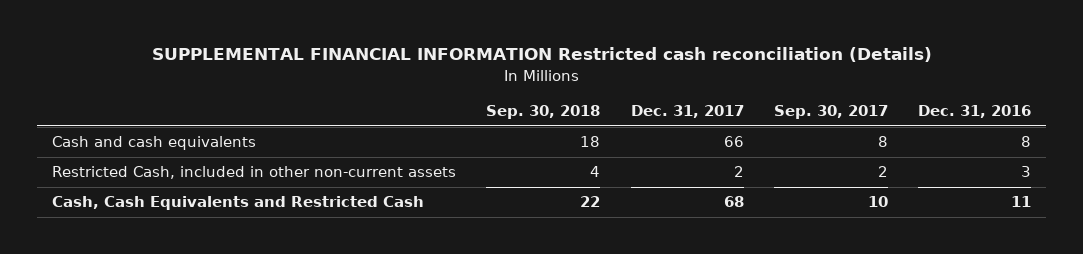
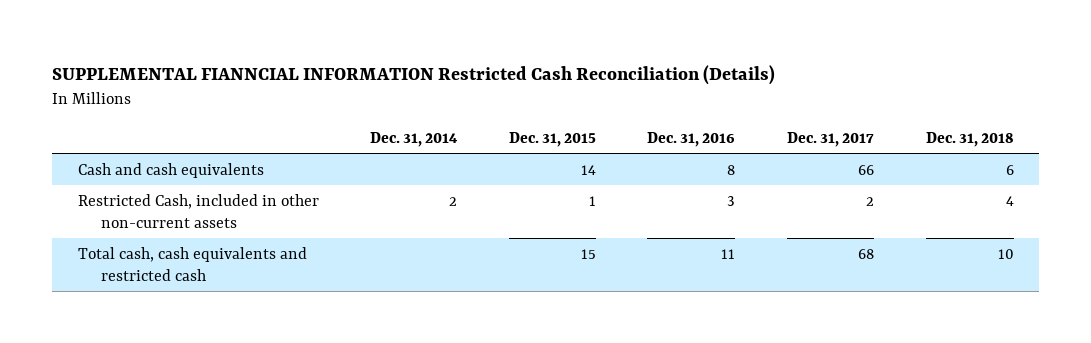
- SUPPLEMENTAL FINANCIAL INFORMATION Restricted cash reconciliation (Details)
+ SUPPLEMENTAL FIANNCIAL INFORMATION Restricted Cash Reconciliation (Details)
- | Sep. 30, 2018 | Dec. 31, 2017 | Sep. 30, 2017 | Dec. 31, 2016
+ | Dec. 31, 2014 | Dec. 31, 2015 | Dec. 31, 2016 | Dec. 31, 2017 | Dec. 31, 2018
- Cash, Cash Equivalents and Restricted Cash | 22 | 68 | 10 | 11
+ Total cash, cash equivalents and restricted cash | | 15 | 11 | 68 | 10

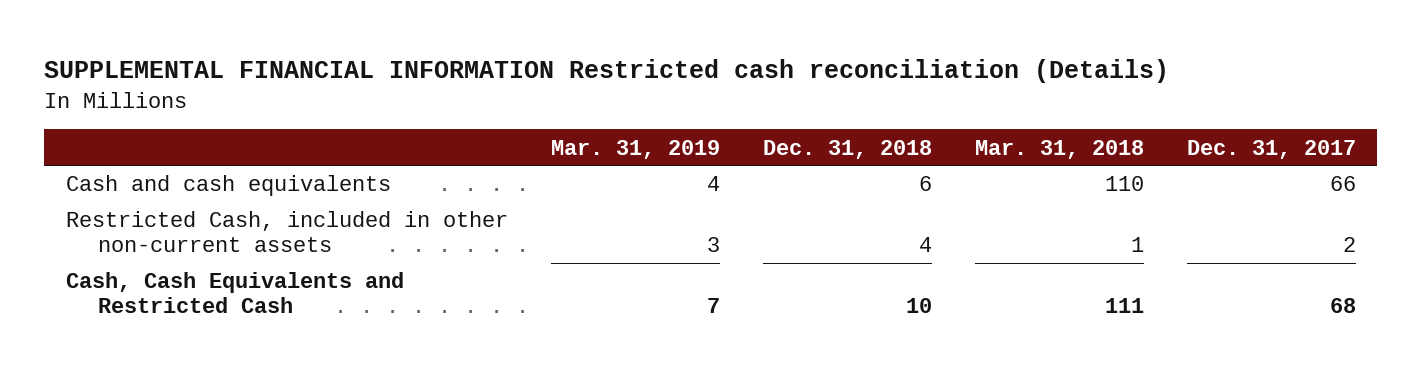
- SUPPLEMENTAL FIANNCIAL INFORMATION Restricted Cash Reconciliation (Details)
+ SUPPLEMENTAL FINANCIAL INFORMATION Restricted cash reconciliation (Details)
- | Dec. 31, 2014 | Dec. 31, 2015 | Dec. 31, 2016 | Dec. 31, 2017 | Dec. 31, 2018
+ | Mar. 31, 2019 | Dec. 31, 2018 | Mar. 31, 2018 | Dec. 31, 2017
- Total cash, cash equivalents and restricted cash | | 15 | 11 | 68 | 10
+ Cash, Cash Equivalents and Restricted Cash | 7 | 10 | 111 | 68

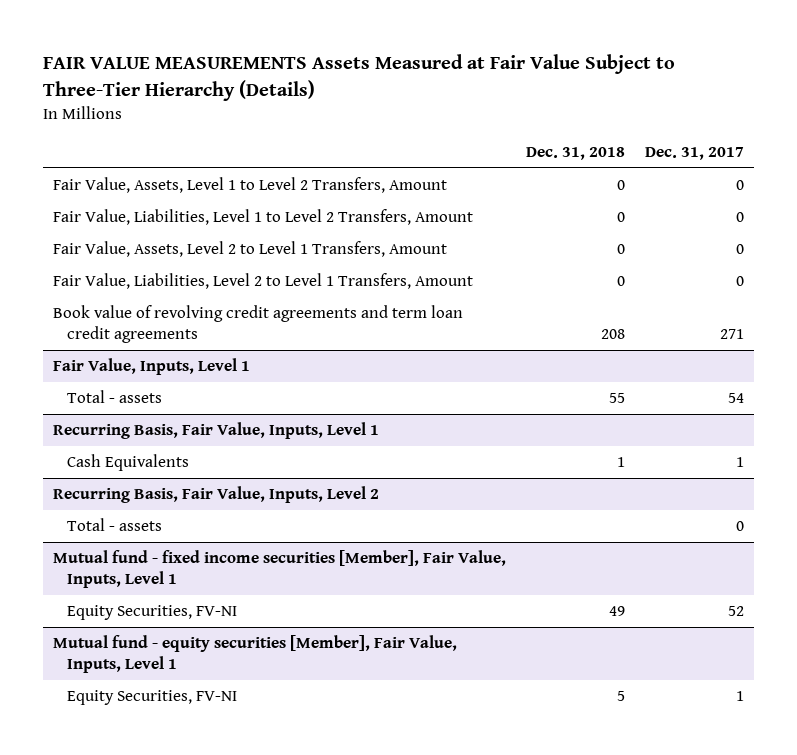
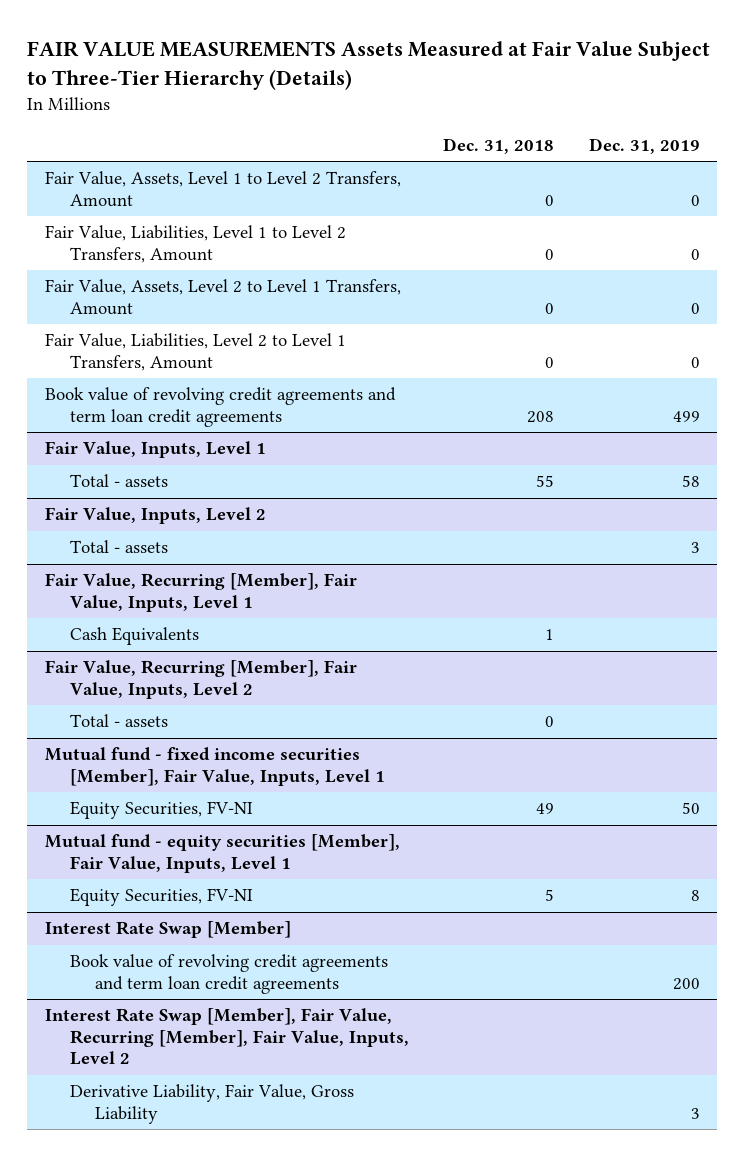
- | Dec. 31, 2018 | Dec. 31, 2017
+ | Dec. 31, 2018 | Dec. 31, 2019
- Recurring Basis, Fair Value, Inputs, Level 1
- Cash Equivalents | 1 | 1
- Recurring Basis, Fair Value, Inputs, Level 2
+ Fair Value, Inputs, Level 2
+ Fair Value, Recurring [Member], Fair Value, Inputs, Level 1
+ Cash Equivalents | 1 |
+ Fair Value, Recurring [Member], Fair Value, Inputs, Level 2
+ Total - assets | 0 |
+ Interest Rate Swap [Member]
+ Book value of revolving credit agreements and term loan credit agreements | | 200
+ Interest Rate Swap [Member], Fair Value, Recurring [Member], Fair Value, Inputs, Level 2
+ Derivative Liability, Fair Value, Gross Liability | | 3

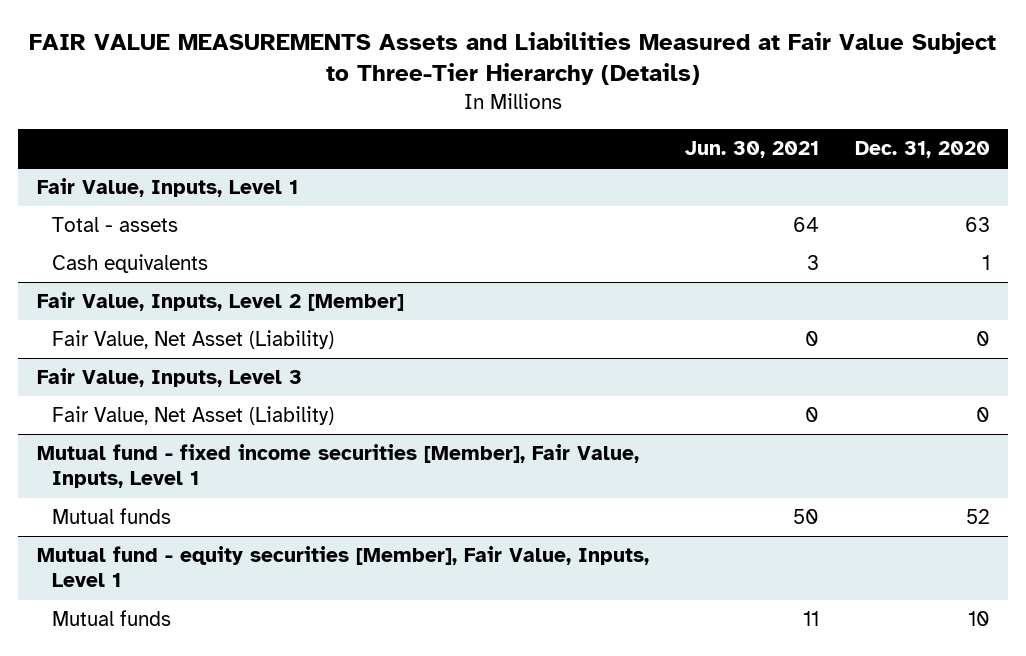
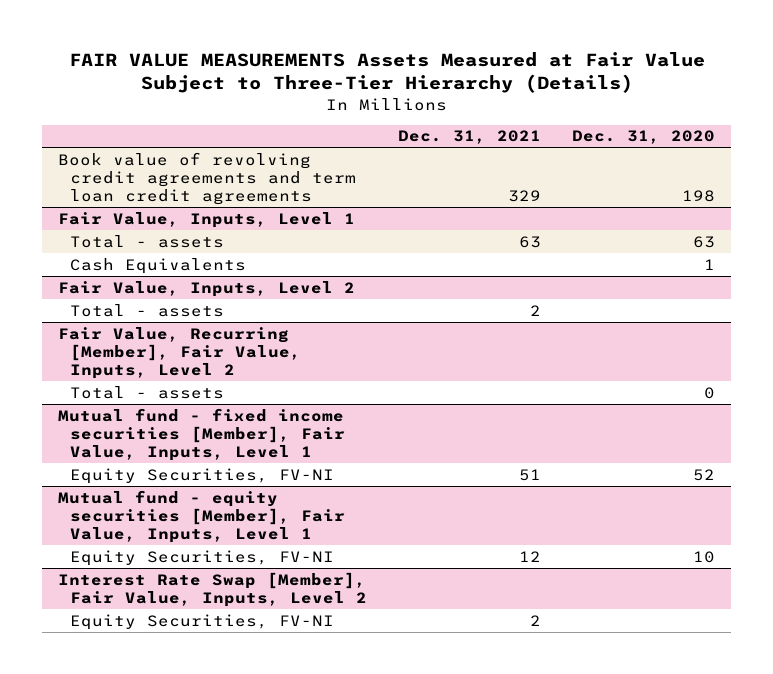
- FAIR VALUE MEASUREMENTS Assets and Liabilities Measured at Fair Value Subject to Three-Tier Hierarchy (Details)
+ FAIR VALUE MEASUREMENTS Assets Measured at Fair Value Subject to Three-Tier Hierarchy (Details)
- | Jun. 30, 2021 | Dec. 31, 2020
+ | Dec. 31, 2021 | Dec. 31, 2020
+ Book value of revolving credit agreements and term loan credit agreements | 329 | 198
@ Fair Value, Inputs, Level 1
- Cash equivalents | 3 | 1
- Fair Value, Inputs, Level 2 [Member]
- Fair Value, Net Asset (Liability) | 0 | 0
- Fair Value, Inputs, Level 3
- Fair Value, Net Asset (Liability) | 0 | 0
@ Fair Value, Inputs, Level 1
+ Cash Equivalents | | 1
+ Fair Value, Inputs, Level 2
+ Total - assets | 2 |
+ Fair Value, Recurring [Member], Fair Value, Inputs, Level 2
+ Total - assets | | 0
@ Mutual fund - fixed income securities [Member], Fair Value, Inputs, Level 1
- Mutual funds | 50 | 52
+ Equity Securities, FV-NI | 51 | 52
@ Mutual fund - equity securities [Member], Fair Value, Inputs, Level 1
- Mutual funds | 11 | 10
+ Equity Securities, FV-NI | 12 | 10
+ Interest Rate Swap [Member], Fair Value, Inputs, Level 2
+ Equity Securities, FV-NI | 2 |

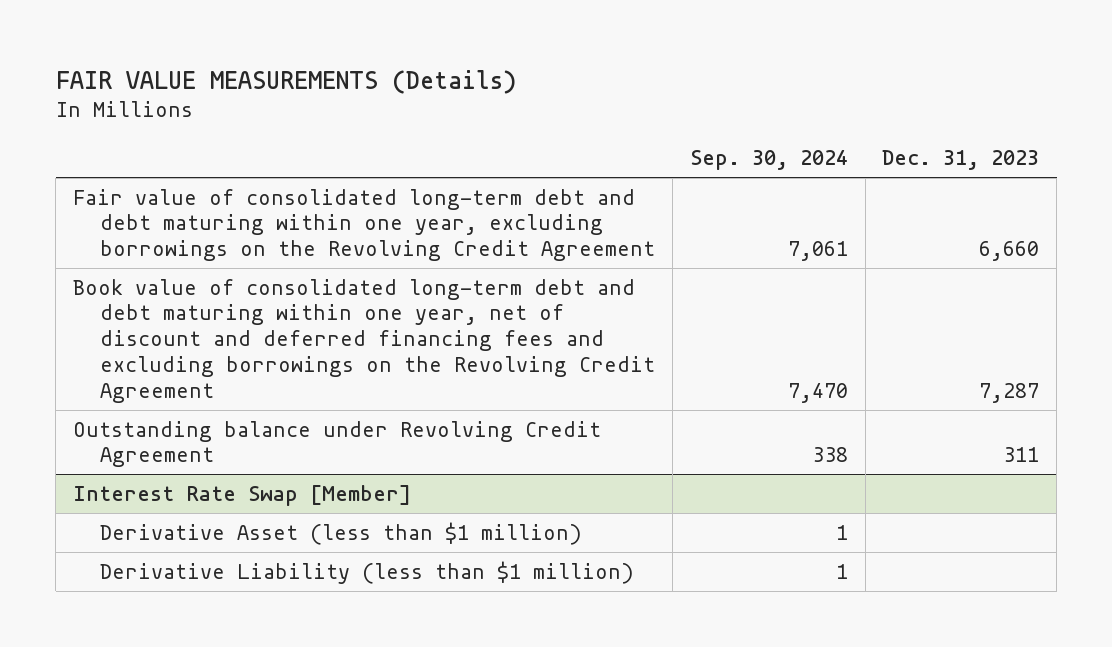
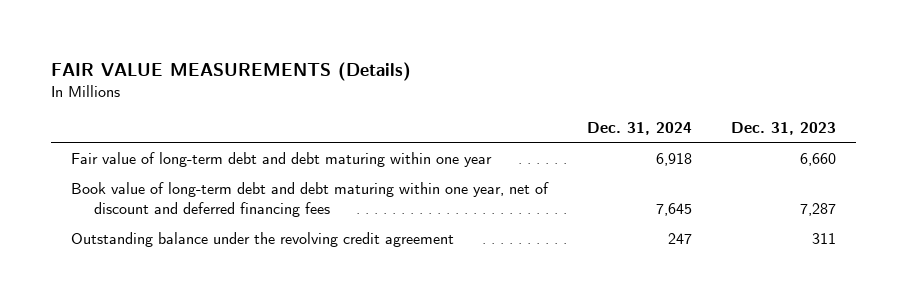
- | Sep. 30, 2024 | Dec. 31, 2023
+ | Dec. 31, 2024 | Dec. 31, 2023
- Fair value of consolidated long-term debt and debt maturing within one year, excluding borrowings on the Revolving Credit Agreement | 7,061 | 6,660
- Book value of consolidated long-term debt and debt maturing within one year, net of discount and deferred financing fees and excluding borrowings on the Revolving Credit Agreement | 7,470 | 7,287
- Outstanding balance under Revolving Credit Agreement | 338 | 311
- Interest Rate Swap [Member]
- Derivative Asset (less than $1 million) | 1 |
- Derivative Liability (less than $1 million) | 1 |
+ Fair value of long-term debt and debt maturing within one year | 6,918 | 6,660
+ Book value of long-term debt and debt maturing within one year, net of discount and deferred financing fees | 7,645 | 7,287
+ Outstanding balance under the revolving credit agreement | 247 | 311

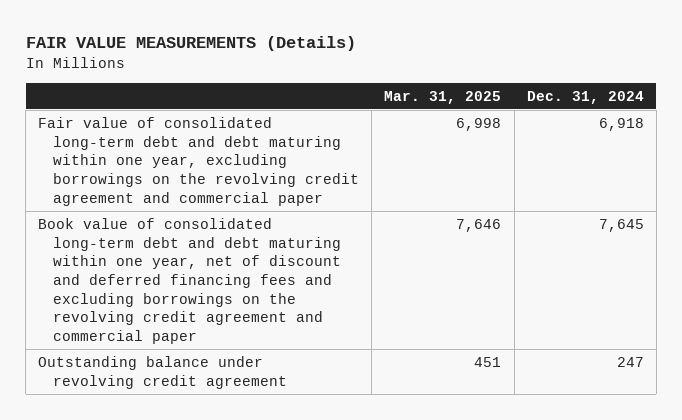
- | Dec. 31, 2024 | Dec. 31, 2023
+ | Mar. 31, 2025 | Dec. 31, 2024
- Fair value of long-term debt and debt maturing within one year | 6,918 | 6,660
- Book value of long-term debt and debt maturing within one year, net of discount and deferred financing fees | 7,645 | 7,287
- Outstanding balance under the revolving credit agreement | 247 | 311
+ Fair value of consolidated long-term debt and debt maturing within one year, excluding borrowings on the revolving credit agreement and commercial paper | 6,998 | 6,918
+ Book value of consolidated long-term debt and debt maturing within one year, net of discount and deferred financing fees and excluding borrowings on the revolving credit agreement and commercial paper | 7,646 | 7,645
+ Outstanding balance under revolving credit agreement | 451 | 247

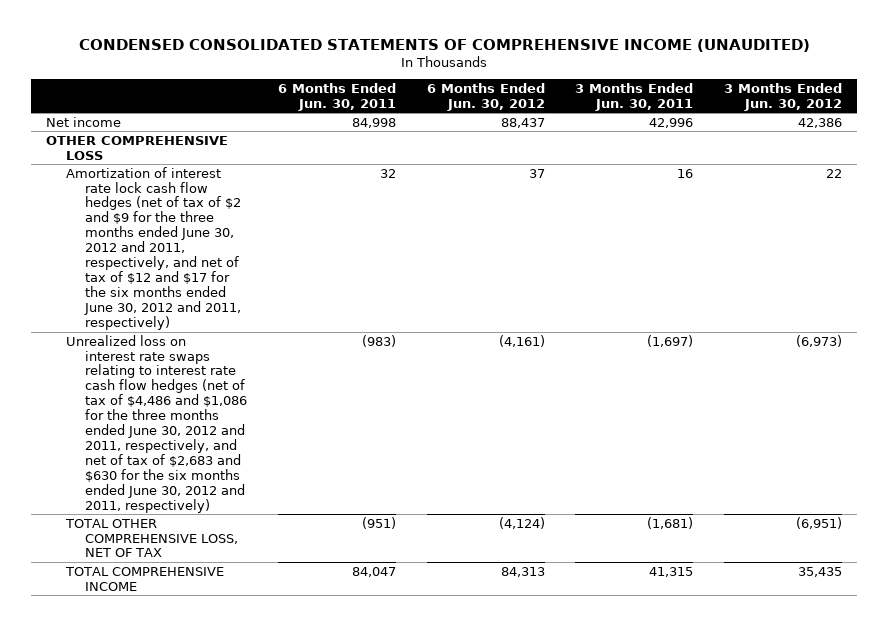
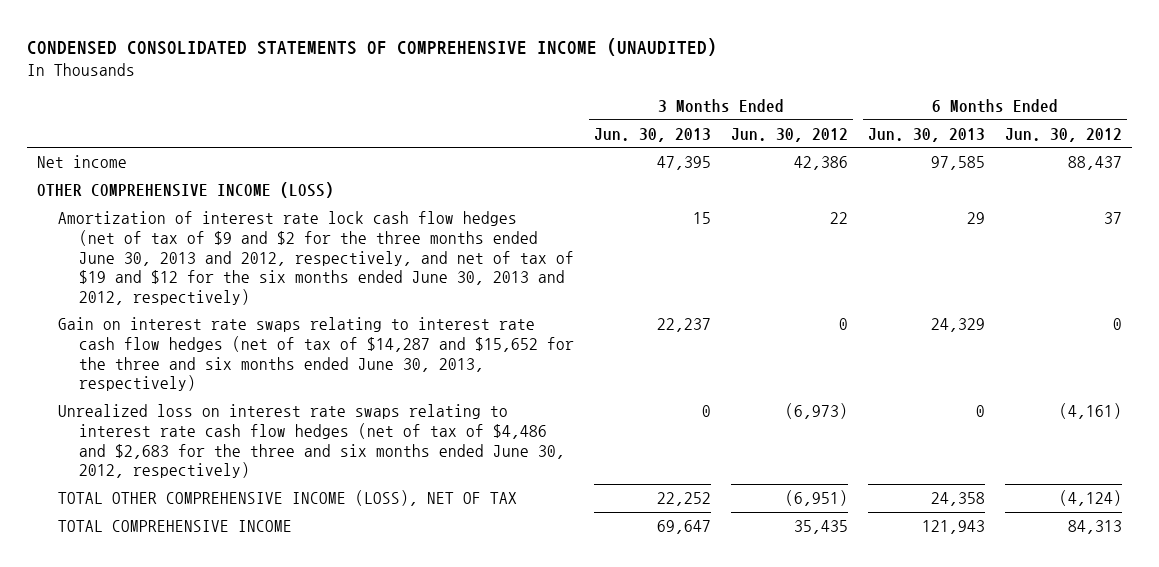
- | 6 Months Ended Jun. 30, 2011 | 6 Months Ended Jun. 30, 2012 | 3 Months Ended Jun. 30, 2011 | 3 Months Ended Jun. 30, 2012
+ | 3 Months Ended Jun. 30, 2013 | 3 Months Ended Jun. 30, 2012 | 6 Months Ended Jun. 30, 2013 | 6 Months Ended Jun. 30, 2012
- OTHER COMPREHENSIVE LOSS
- Amortization of interest rate lock cash flow hedges (net of tax of $2 and $9 for the three months ended June 30, 2012 and 2011, respectively, and net of tax of $12 and $17 for the six months ended June 30, 2012 and 2011, respectively) | 32 | 37 | 16 | 22
- Unrealized loss on interest rate swaps relating to interest rate cash flow hedges (net of tax of $4,486 and $1,086 for the three months ended June 30, 2012 and 2011, respectively, and net of tax of $2,683 and $630 for the six months ended June 30, 2012 and 2011, respectively) | (983) | (4,161) | (1,697) | (6,973)
- TOTAL OTHER COMPREHENSIVE LOSS, NET OF TAX | (951) | (4,124) | (1,681) | (6,951)
+ OTHER COMPREHENSIVE INCOME (LOSS)
+ Amortization of interest rate lock cash flow hedges (net of tax of $9 and $2 for the three months ended June 30, 2013 and 2012, respectively, and net of tax of $19 and $12 for the six months ended June 30, 2013 and 2012, respectively) | 15 | 22 | 29 | 37
+ Gain on interest rate swaps relating to interest rate cash flow hedges (net of tax of $14,287 and $15,652 for the three and six months ended June 30, 2013, respectively) | 22,237 | 0 | 24,329 | 0
+ Unrealized loss on interest rate swaps relating to interest rate cash flow hedges (net of tax of $4,486 and $2,683 for the three and six months ended June 30, 2012, respectively) | 0 | (6,973) | 0 | (4,161)
+ TOTAL OTHER COMPREHENSIVE INCOME (LOSS), NET OF TAX | 22,252 | (6,951) | 24,358 | (4,124)

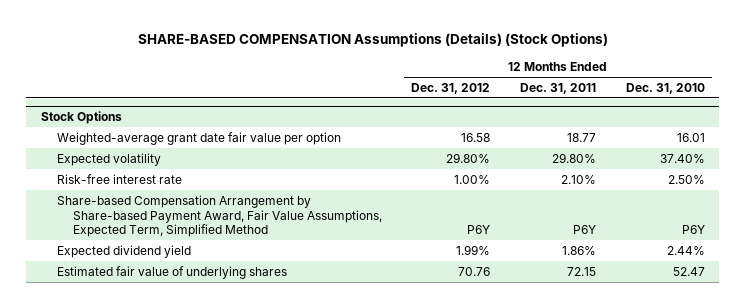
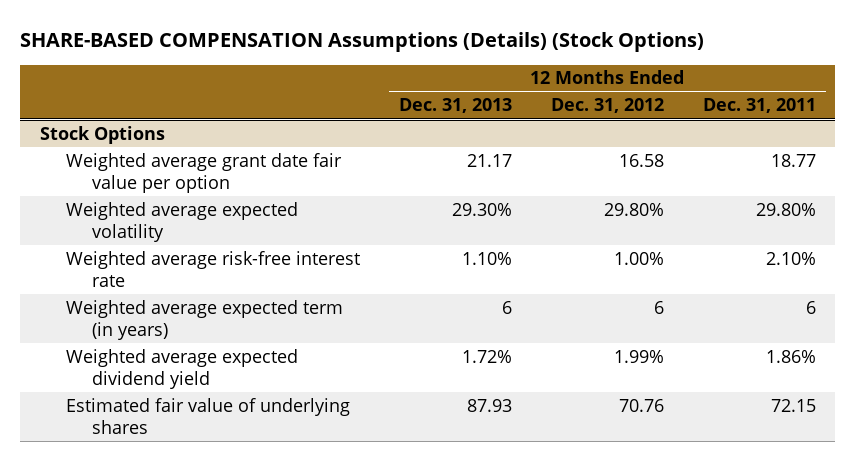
- | 12 Months Ended Dec. 31, 2012 | 12 Months Ended Dec. 31, 2011 | 12 Months Ended Dec. 31, 2010
+ | 12 Months Ended Dec. 31, 2013 | 12 Months Ended Dec. 31, 2012 | 12 Months Ended Dec. 31, 2011
@ Stock Options
- Weighted-average grant date fair value per option | 16.58 | 18.77 | 16.01
- Expected volatility | 29.80% | 29.80% | 37.40%
- Risk-free interest rate | 1.00% | 2.10% | 2.50%
- Share-based Compensation Arrangement by Share-based Payment Award, Fair Value Assumptions, Expected Term, Simplified Method | P6Y | P6Y | P6Y
- Expected dividend yield | 1.99% | 1.86% | 2.44%
+ Weighted average grant date fair value per option | 21.17 | 16.58 | 18.77
+ Weighted average expected volatility | 29.30% | 29.80% | 29.80%
+ Weighted average risk-free interest rate | 1.10% | 1.00% | 2.10%
+ Weighted average expected term (in years) | 6 | 6 | 6
+ Weighted average expected dividend yield | 1.72% | 1.99% | 1.86%

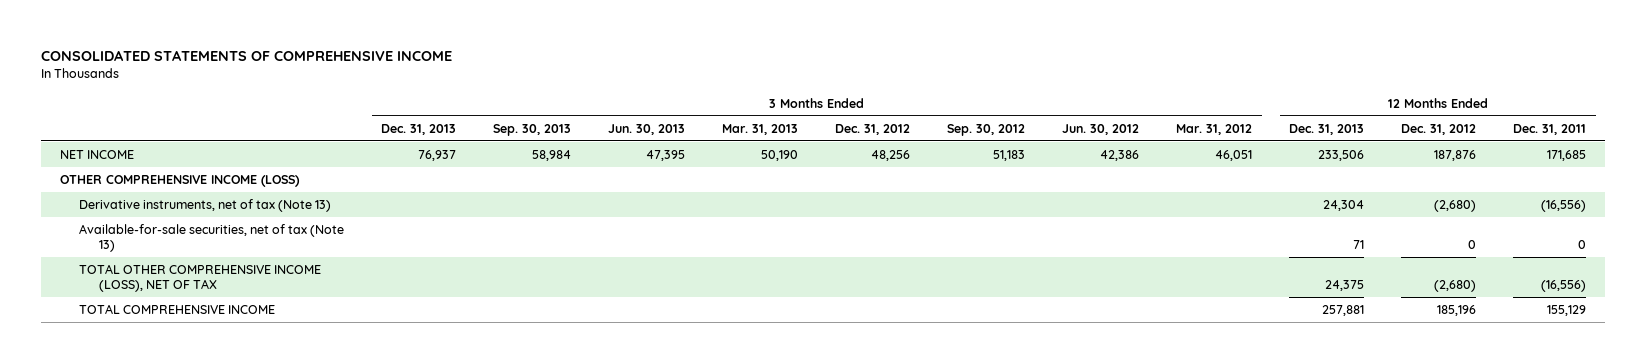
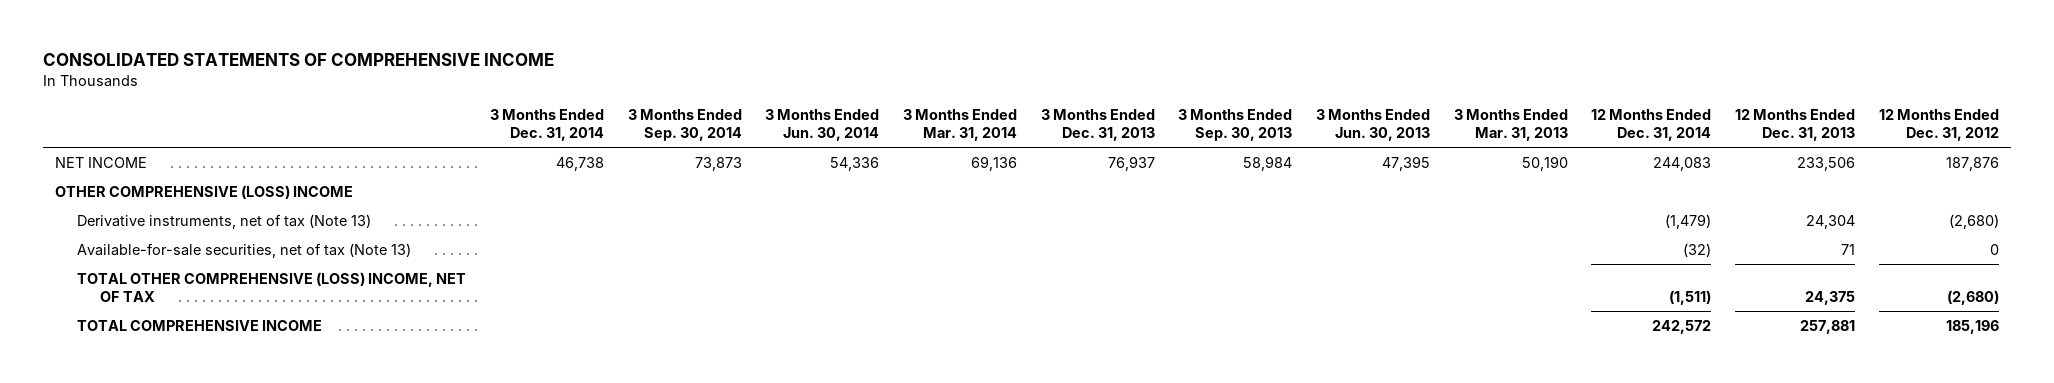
- | 3 Months Ended Dec. 31, 2013 | 3 Months Ended Sep. 30, 2013 | 3 Months Ended Jun. 30, 2013 | 3 Months Ended Mar. 31, 2013 | 3 Months Ended Dec. 31, 2012 | 3 Months Ended Sep. 30, 2012 | 3 Months Ended Jun. 30, 2012 | 3 Months Ended Mar. 31, 2012 | 12 Months Ended Dec. 31, 2013 | 12 Months Ended Dec. 31, 2012 | 12 Months Ended Dec. 31, 2011
+ | 3 Months Ended Dec. 31, 2014 | 3 Months Ended Sep. 30, 2014 | 3 Months Ended Jun. 30, 2014 | 3 Months Ended Mar. 31, 2014 | 3 Months Ended Dec. 31, 2013 | 3 Months Ended Sep. 30, 2013 | 3 Months Ended Jun. 30, 2013 | 3 Months Ended Mar. 31, 2013 | 12 Months Ended Dec. 31, 2014 | 12 Months Ended Dec. 31, 2013 | 12 Months Ended Dec. 31, 2012
- OTHER COMPREHENSIVE INCOME (LOSS)
+ OTHER COMPREHENSIVE (LOSS) INCOME
- TOTAL OTHER COMPREHENSIVE INCOME (LOSS), NET OF TAX | | | | | | | | | 24,375 | (2,680) | (16,556)
+ TOTAL OTHER COMPREHENSIVE (LOSS) INCOME, NET OF TAX | | | | | | | | | (1,511) | 24,375 | (2,680)

